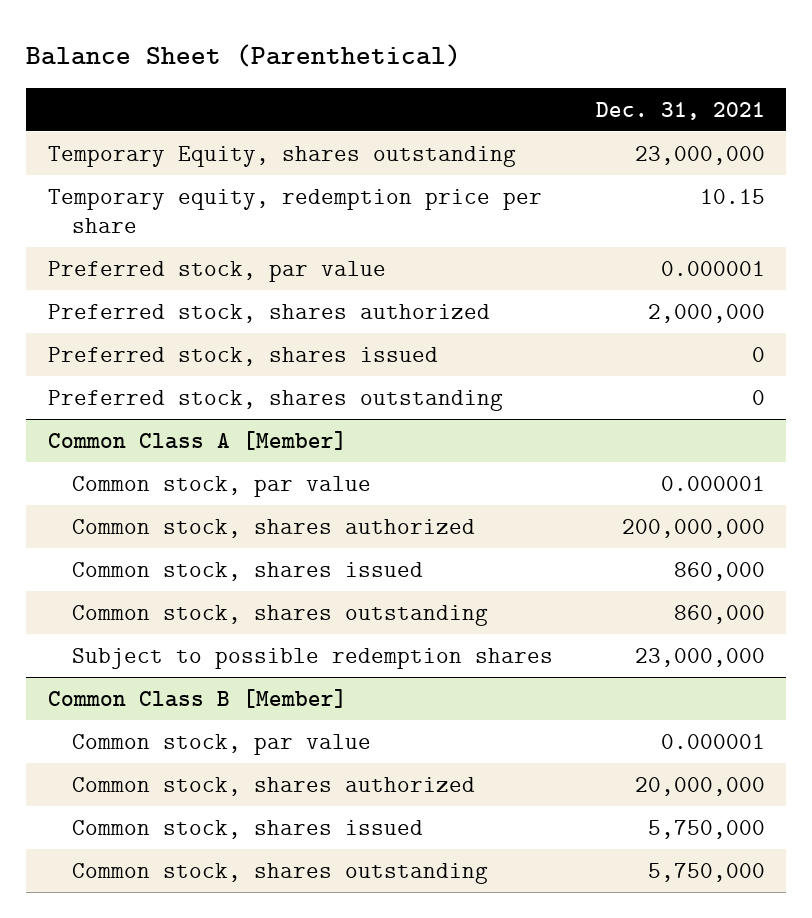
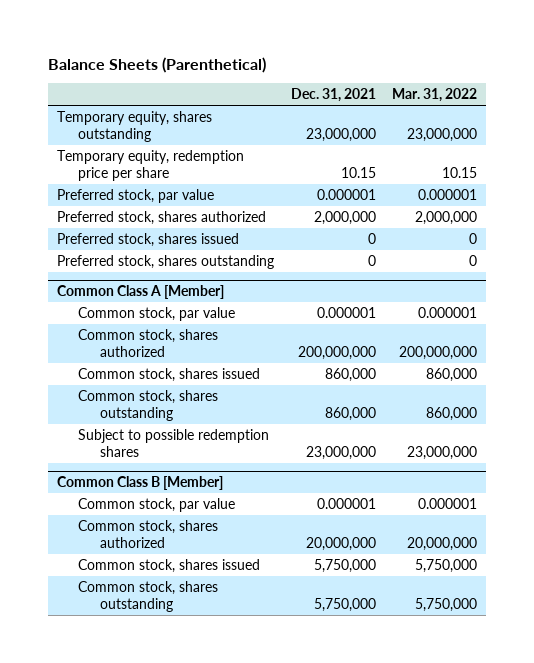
- Balance Sheet (Parenthetical)
+ Balance Sheets (Parenthetical)
- | Dec. 31, 2021
+ | Dec. 31, 2021 | Mar. 31, 2022
- Temporary Equity, shares outstanding | 23,000,000
+ Temporary equity, shares outstanding | 23,000,000 | 23,000,000

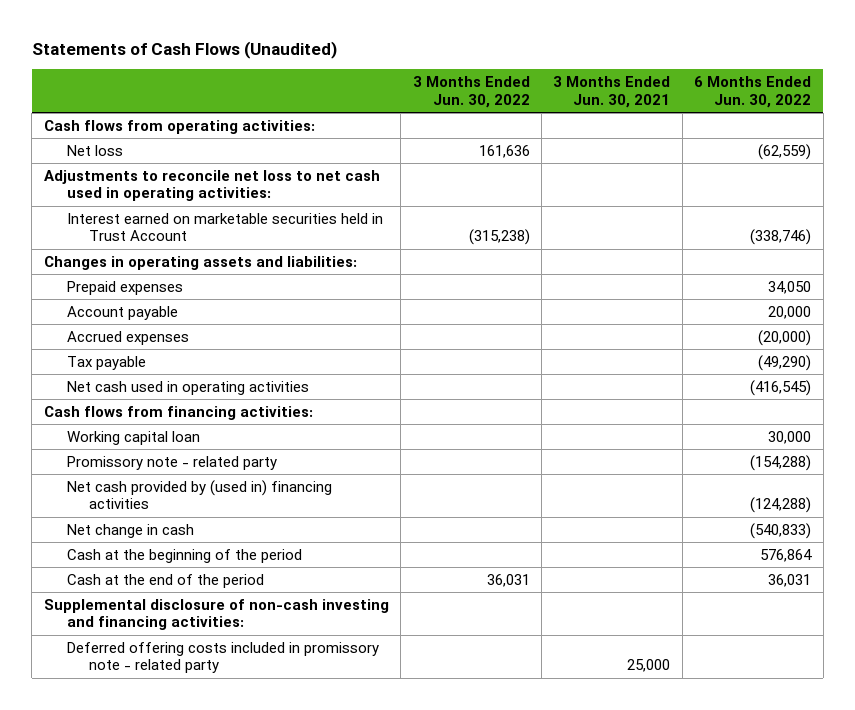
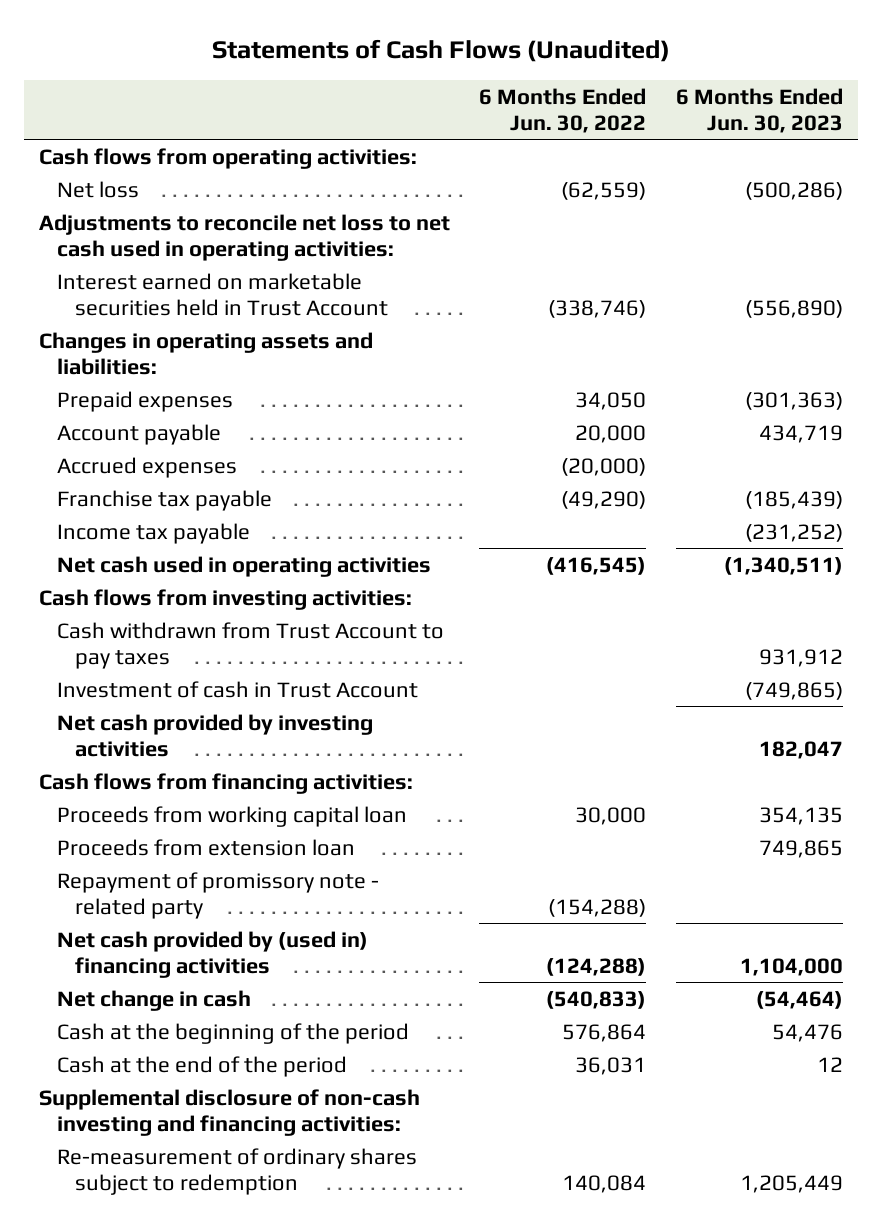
- | 3 Months Ended Jun. 30, 2022 | 3 Months Ended Jun. 30, 2021 | 6 Months Ended Jun. 30, 2022
+ | 6 Months Ended Jun. 30, 2022 | 6 Months Ended Jun. 30, 2023
- Tax payable | | | (49,290)
+ Franchise tax payable | (49,290) | (185,439)
+ Income tax payable | | (231,252)
+ Cash flows from investing activities:
+ Cash withdrawn from Trust Account to pay taxes | | 931,912
+ Investment of cash in Trust Account | | (749,865)
+ Net cash provided by investing activities | | 182,047
- Working capital loan | | | 30,000
- Promissory note - related party | | | (154,288)
+ Proceeds from working capital loan | 30,000 | 354,135
+ Proceeds from extension loan | | 749,865
+ Repayment of promissory note - related party | (154,288) |
- Deferred offering costs included in promissory note - related party | | 25,000 |
+ Re-measurement of ordinary shares subject to redemption | 140,084 | 1,205,449

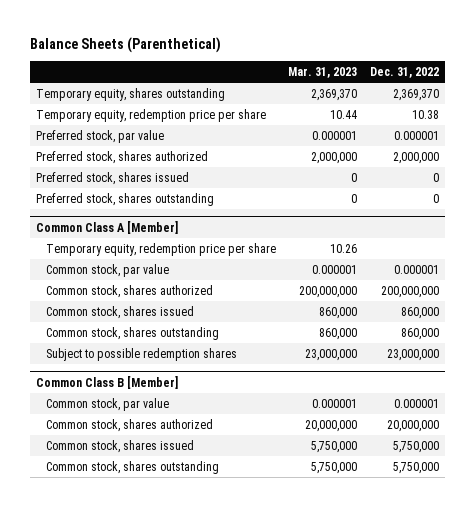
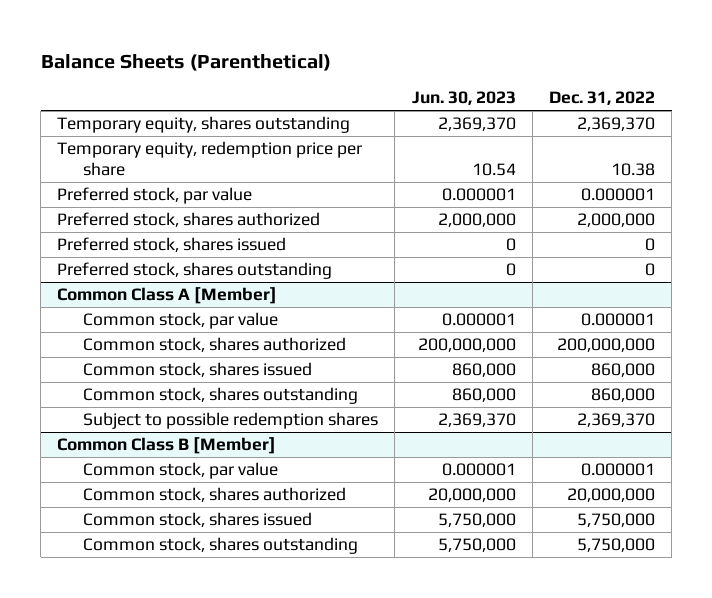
- | Mar. 31, 2023 | Dec. 31, 2022
+ | Jun. 30, 2023 | Dec. 31, 2022
@ Common Class A [Member]
- Temporary equity, redemption price per share | 10.26 |
- Subject to possible redemption shares | 23,000,000 | 23,000,000
+ Subject to possible redemption shares | 2,369,370 | 2,369,370

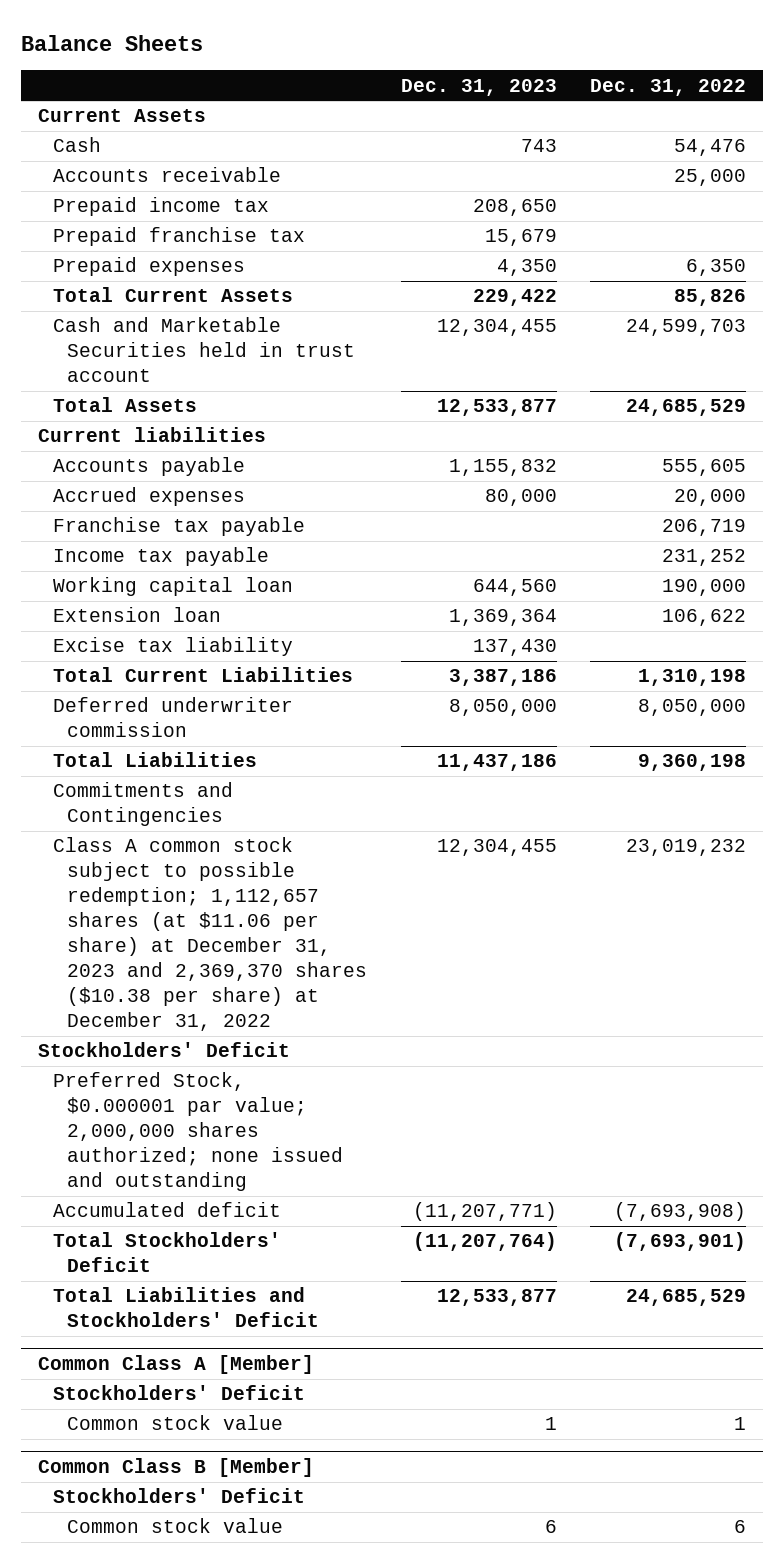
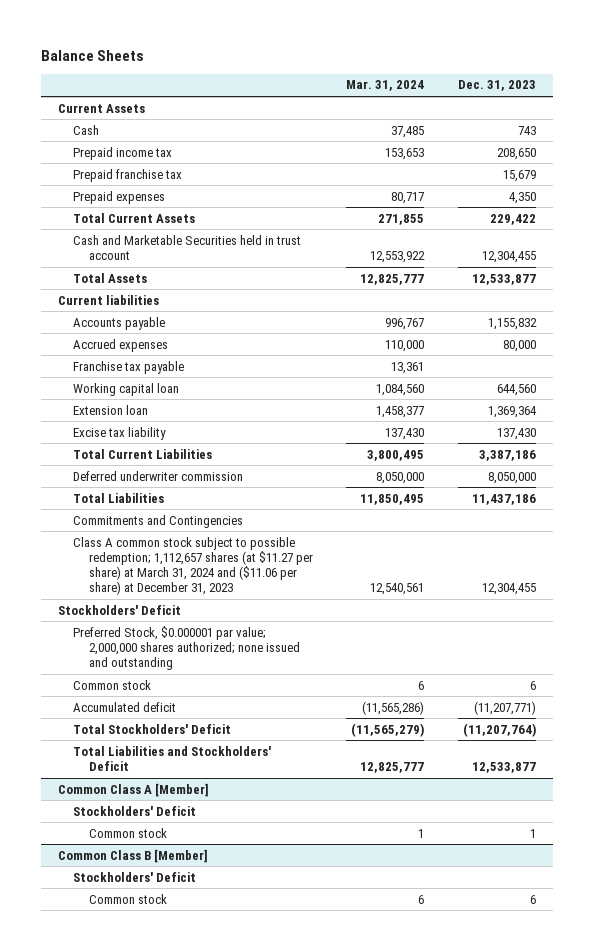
- | Dec. 31, 2023 | Dec. 31, 2022
+ | Mar. 31, 2024 | Dec. 31, 2023
- Accounts receivable | | 25,000
- Income tax payable | | 231,252
- Class A common stock subject to possible redemption; 1,112,657 shares (at $11.06 per share) at December 31, 2023 and 2,369,370 shares ($10.38 per share) at December 31, 2022 | 12,304,455 | 23,019,232
+ Class A common stock subject to possible redemption; 1,112,657 shares (at $11.27 per share) at March 31, 2024 and ($11.06 per share) at December 31, 2023 | 12,540,561 | 12,304,455
+ Common stock | 6 | 6
@ Common Class A [Member]
- Common stock value | 1 | 1
+ Common stock | 1 | 1
@ Common Class B [Member]
- Common stock value | 6 | 6
+ Common stock | 6 | 6

